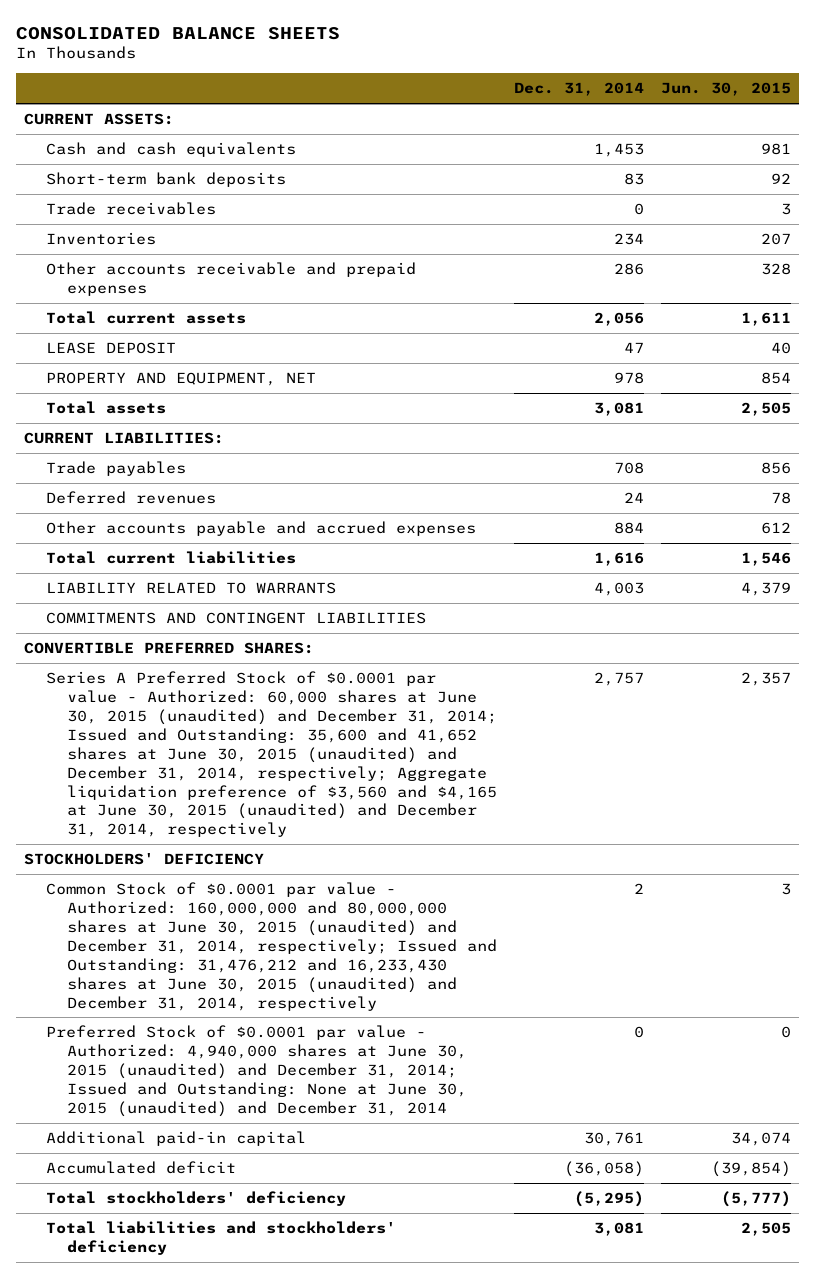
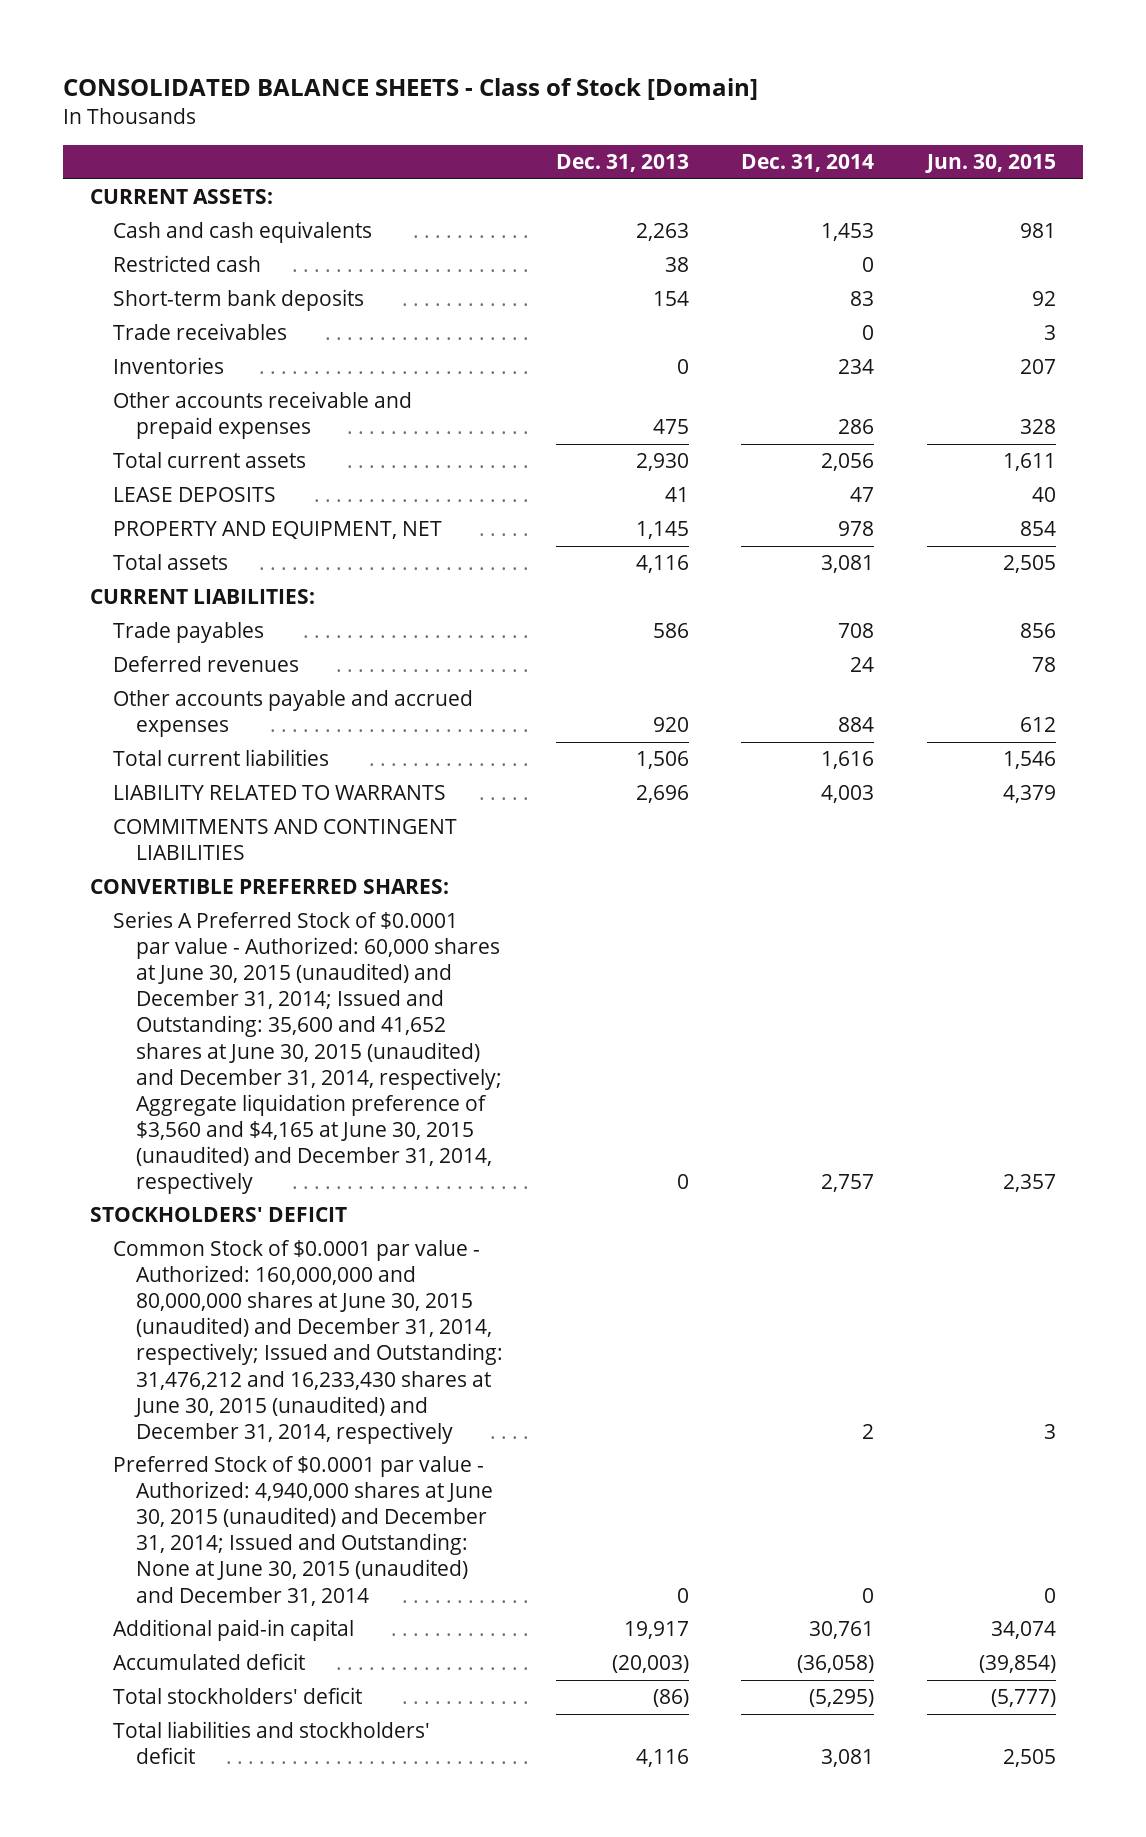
- CONSOLIDATED BALANCE SHEETS
+ CONSOLIDATED BALANCE SHEETS - Class of Stock [Domain]
- | Dec. 31, 2014 | Jun. 30, 2015
+ | Dec. 31, 2013 | Dec. 31, 2014 | Jun. 30, 2015
+ Restricted cash | 38 | 0 |
- LEASE DEPOSIT | 47 | 40
+ LEASE DEPOSITS | 41 | 47 | 40
- STOCKHOLDERS' DEFICIENCY
+ STOCKHOLDERS' DEFICIT
- Total stockholders' deficiency | (5,295) | (5,777)
- Total liabilities and stockholders' deficiency | 3,081 | 2,505
+ Total stockholders' deficit | (86) | (5,295) | (5,777)
+ Total liabilities and stockholders' deficit | 4,116 | 3,081 | 2,505

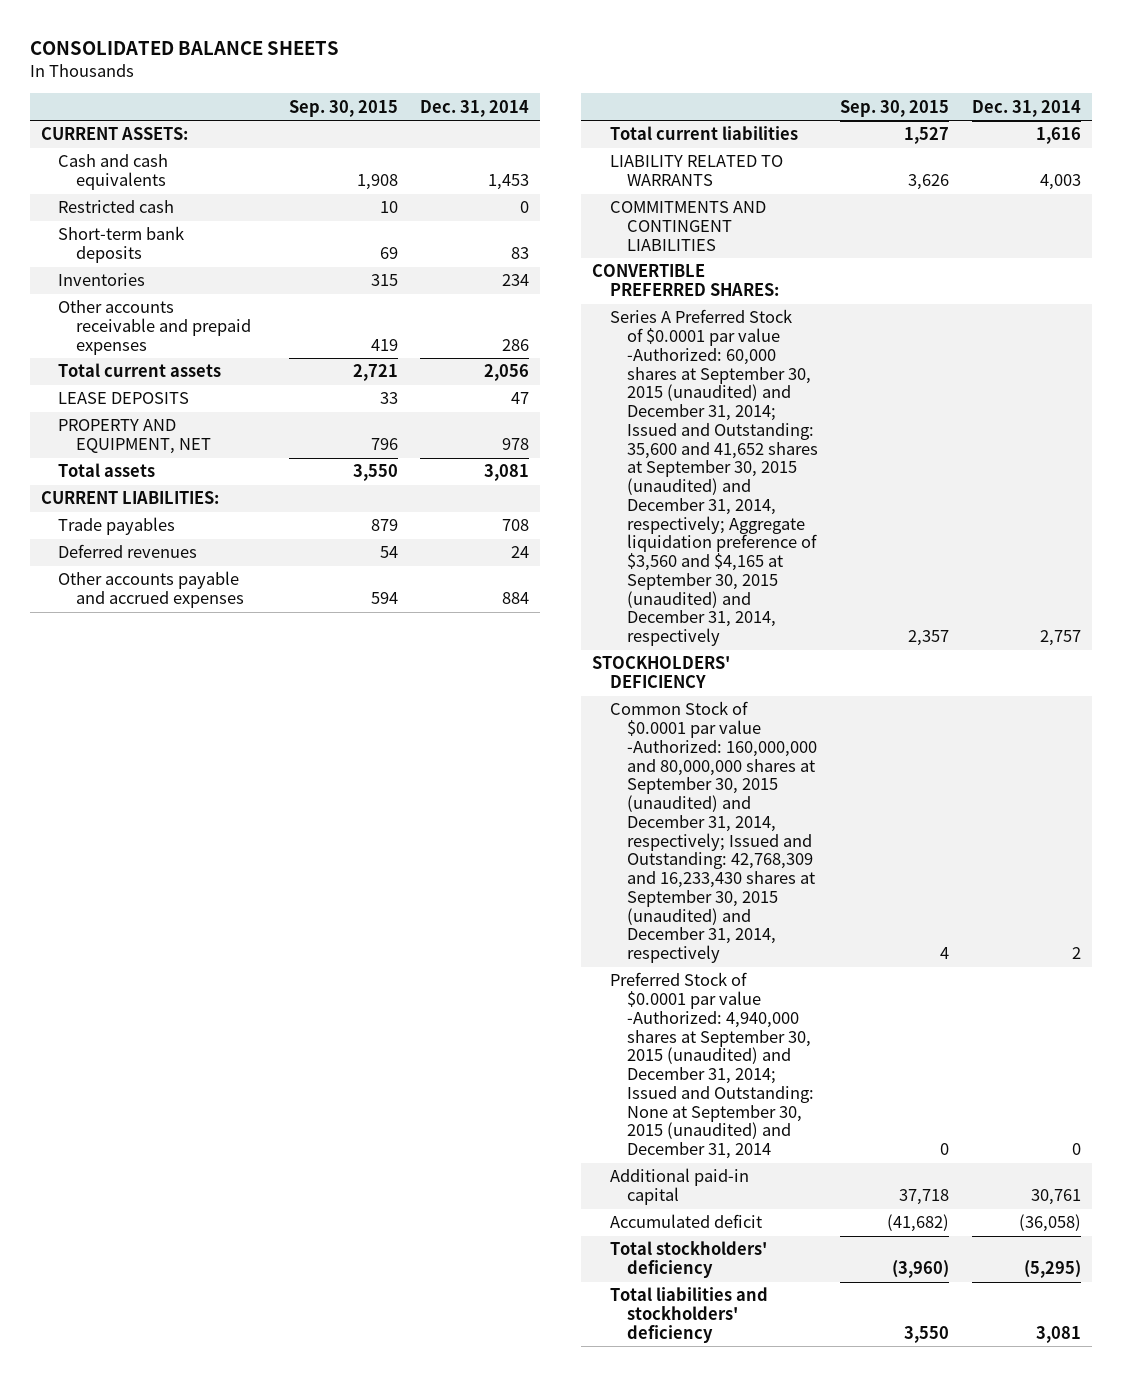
- CONSOLIDATED BALANCE SHEETS - Class of Stock [Domain]
+ CONSOLIDATED BALANCE SHEETS
- | Dec. 31, 2013 | Dec. 31, 2014 | Jun. 30, 2015
+ | Sep. 30, 2015 | Dec. 31, 2014
- Trade receivables | | 0 | 3
- Series A Preferred Stock of $0.0001 par value - Authorized: 60,000 shares at June 30, 2015 (unaudited) and December 31, 2014; Issued and Outstanding: 35,600 and 41,652 shares at June 30, 2015 (unaudited) and December 31, 2014, respectively; Aggregate liquidation preference of $3,560 and $4,165 at June 30, 2015 (unaudited) and December 31, 2014, respectively | 0 | 2,757 | 2,357
- STOCKHOLDERS' DEFICIT
- Common Stock of $0.0001 par value - Authorized: 160,000,000 and 80,000,000 shares at June 30, 2015 (unaudited) and December 31, 2014, respectively; Issued and Outstanding: 31,476,212 and 16,233,430 shares at June 30, 2015 (unaudited) and December 31, 2014, respectively | | 2 | 3
- Preferred Stock of $0.0001 par value - Authorized: 4,940,000 shares at June 30, 2015 (unaudited) and December 31, 2014; Issued and Outstanding: None at June 30, 2015 (unaudited) and December 31, 2014 | 0 | 0 | 0
+ Series A Preferred Stock of $0.0001 par value -Authorized: 60,000 shares at September 30, 2015 (unaudited) and December 31, 2014; Issued and Outstanding: 35,600 and 41,652 shares at September 30, 2015 (unaudited) and December 31, 2014, respectively; Aggregate liquidation preference of $3,560 and $4,165 at September 30, 2015 (unaudited) and December 31, 2014, respectively | 2,357 | 2,757
+ STOCKHOLDERS' DEFICIENCY
+ Common Stock of $0.0001 par value -Authorized: 160,000,000 and 80,000,000 shares at September 30, 2015 (unaudited) and December 31, 2014, respectively; Issued and Outstanding: 42,768,309 and 16,233,430 shares at September 30, 2015 (unaudited) and December 31, 2014, respectively | 4 | 2
+ Preferred Stock of $0.0001 par value -Authorized: 4,940,000 shares at September 30, 2015 (unaudited) and December 31, 2014; Issued and Outstanding: None at September 30, 2015 (unaudited) and December 31, 2014 | 0 | 0
- Total stockholders' deficit | (86) | (5,295) | (5,777)
- Total liabilities and stockholders' deficit | 4,116 | 3,081 | 2,505
+ Total stockholders' deficiency | (3,960) | (5,295)
+ Total liabilities and stockholders' deficiency | 3,550 | 3,081

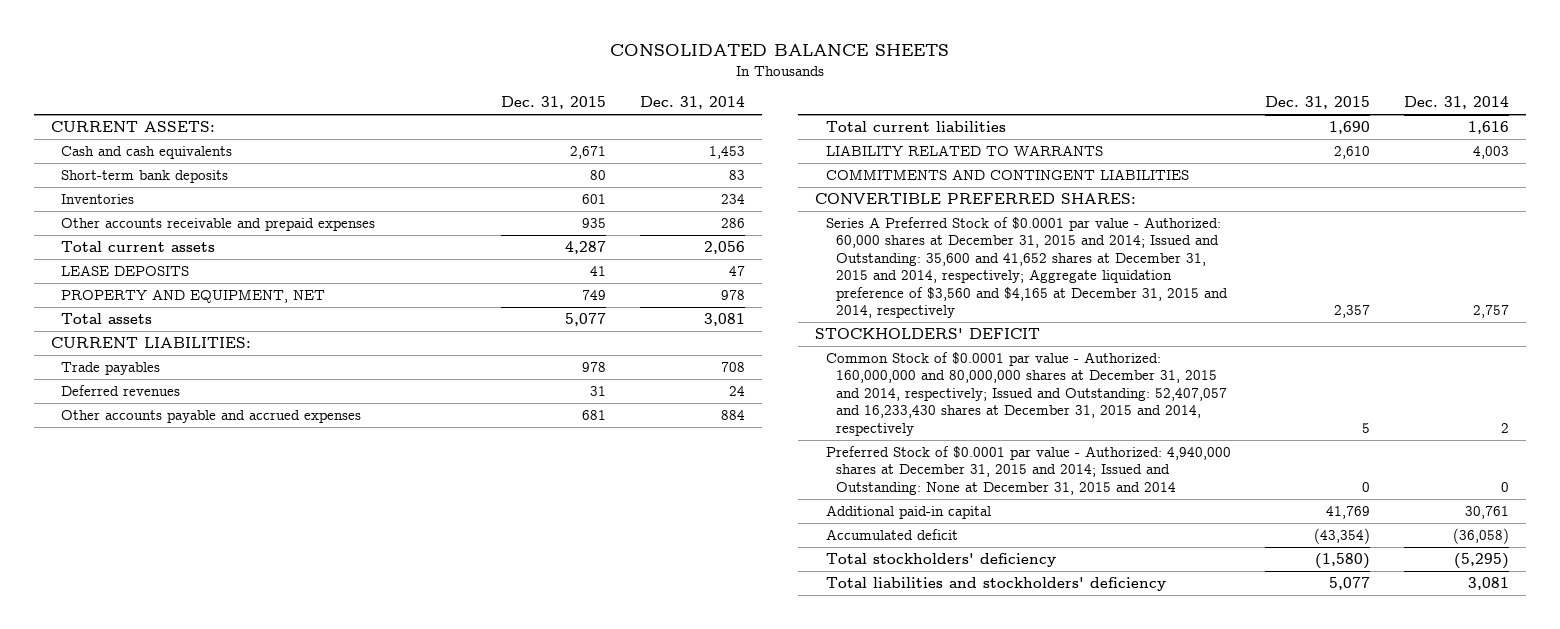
- | Sep. 30, 2015 | Dec. 31, 2014
+ | Dec. 31, 2015 | Dec. 31, 2014
- Restricted cash | 10 | 0
- Series A Preferred Stock of $0.0001 par value -Authorized: 60,000 shares at September 30, 2015 (unaudited) and December 31, 2014; Issued and Outstanding: 35,600 and 41,652 shares at September 30, 2015 (unaudited) and December 31, 2014, respectively; Aggregate liquidation preference of $3,560 and $4,165 at September 30, 2015 (unaudited) and December 31, 2014, respectively | 2,357 | 2,757
- STOCKHOLDERS' DEFICIENCY
- Common Stock of $0.0001 par value -Authorized: 160,000,000 and 80,000,000 shares at September 30, 2015 (unaudited) and December 31, 2014, respectively; Issued and Outstanding: 42,768,309 and 16,233,430 shares at September 30, 2015 (unaudited) and December 31, 2014, respectively | 4 | 2
- Preferred Stock of $0.0001 par value -Authorized: 4,940,000 shares at September 30, 2015 (unaudited) and December 31, 2014; Issued and Outstanding: None at September 30, 2015 (unaudited) and December 31, 2014 | 0 | 0
+ Series A Preferred Stock of $0.0001 par value - Authorized: 60,000 shares at December 31, 2015 and 2014; Issued and Outstanding: 35,600 and 41,652 shares at December 31, 2015 and 2014, respectively; Aggregate liquidation preference of $3,560 and $4,165 at December 31, 2015 and 2014, respectively | 2,357 | 2,757
+ STOCKHOLDERS' DEFICIT
+ Common Stock of $0.0001 par value - Authorized: 160,000,000 and 80,000,000 shares at December 31, 2015 and 2014, respectively; Issued and Outstanding: 52,407,057 and 16,233,430 shares at December 31, 2015 and 2014, respectively | 5 | 2
+ Preferred Stock of $0.0001 par value - Authorized: 4,940,000 shares at December 31, 2015 and 2014; Issued and Outstanding: None at December 31, 2015 and 2014 | 0 | 0

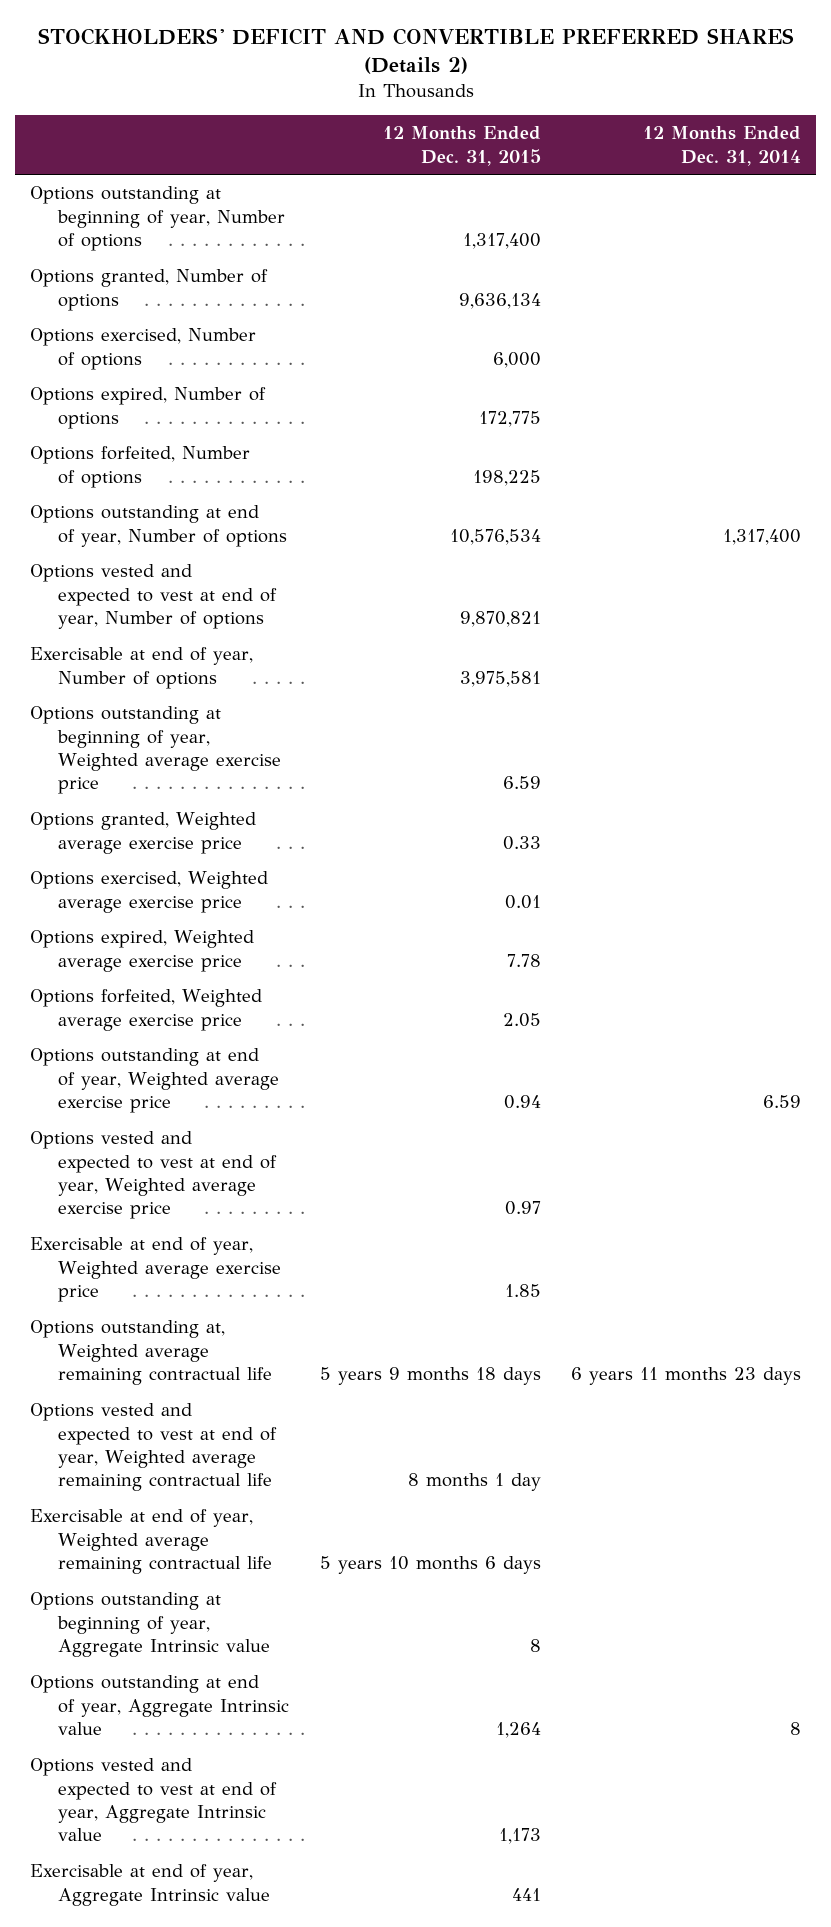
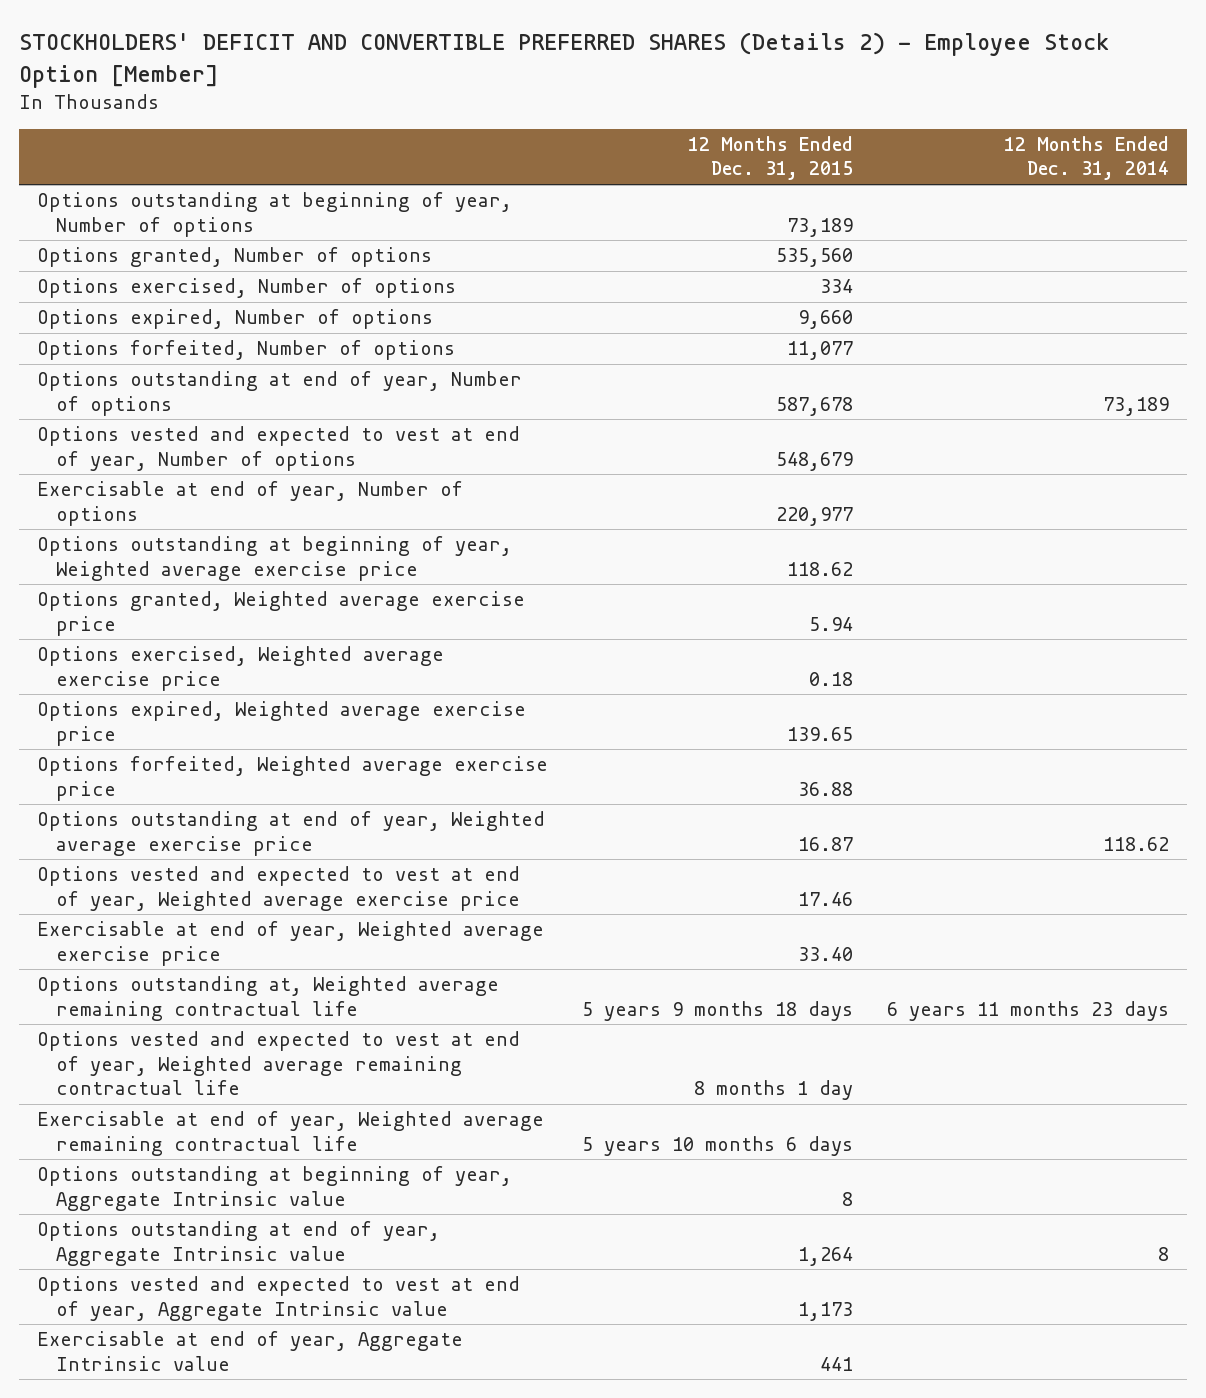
- STOCKHOLDERS' DEFICIT AND CONVERTIBLE PREFERRED SHARES (Details 2)
+ STOCKHOLDERS' DEFICIT AND CONVERTIBLE PREFERRED SHARES (Details 2) - Employee Stock Option [Member]
- Options outstanding at beginning of year, Number of options | 1,317,400 |
- Options granted, Number of options | 9,636,134 |
- Options exercised, Number of options | 6,000 |
- Options expired, Number of options | 172,775 |
- Options forfeited, Number of options | 198,225 |
- Options outstanding at end of year, Number of options | 10,576,534 | 1,317,400
- Options vested and expected to vest at end of year, Number of options | 9,870,821 |
- Exercisable at end of year, Number of options | 3,975,581 |
- Options outstanding at beginning of year, Weighted average exercise price | 6.59 |
- Options granted, Weighted average exercise price | 0.33 |
- Options exercised, Weighted average exercise price | 0.01 |
- Options expired, Weighted average exercise price | 7.78 |
- Options forfeited, Weighted average exercise price | 2.05 |
- Options outstanding at end of year, Weighted average exercise price | 0.94 | 6.59
- Options vested and expected to vest at end of year, Weighted average exercise price | 0.97 |
- Exercisable at end of year, Weighted average exercise price | 1.85 |
+ Options outstanding at beginning of year, Number of options | 73,189 |
+ Options granted, Number of options | 535,560 |
+ Options exercised, Number of options | 334 |
+ Options expired, Number of options | 9,660 |
+ Options forfeited, Number of options | 11,077 |
+ Options outstanding at end of year, Number of options | 587,678 | 73,189
+ Options vested and expected to vest at end of year, Number of options | 548,679 |
+ Exercisable at end of year, Number of options | 220,977 |
+ Options outstanding at beginning of year, Weighted average exercise price | 118.62 |
+ Options granted, Weighted average exercise price | 5.94 |
+ Options exercised, Weighted average exercise price | 0.18 |
+ Options expired, Weighted average exercise price | 139.65 |
+ Options forfeited, Weighted average exercise price | 36.88 |
+ Options outstanding at end of year, Weighted average exercise price | 16.87 | 118.62
+ Options vested and expected to vest at end of year, Weighted average exercise price | 17.46 |
+ Exercisable at end of year, Weighted average exercise price | 33.40 |

